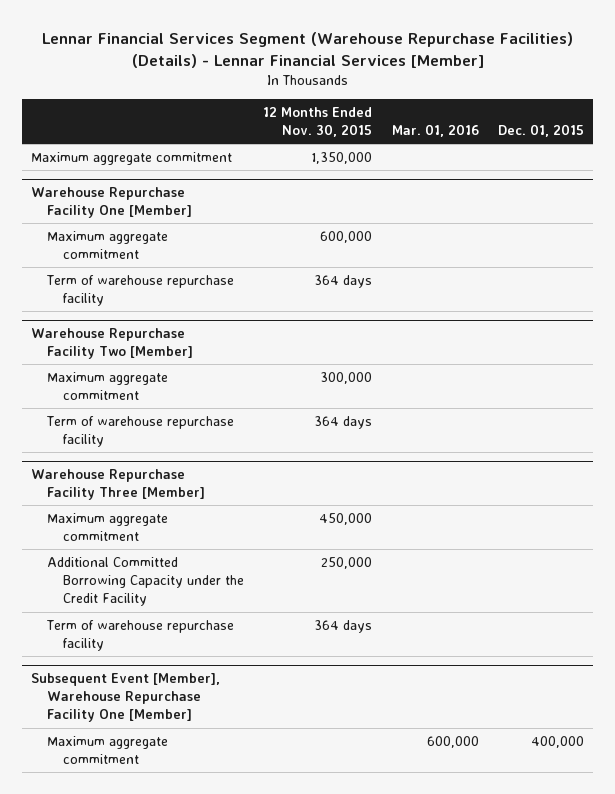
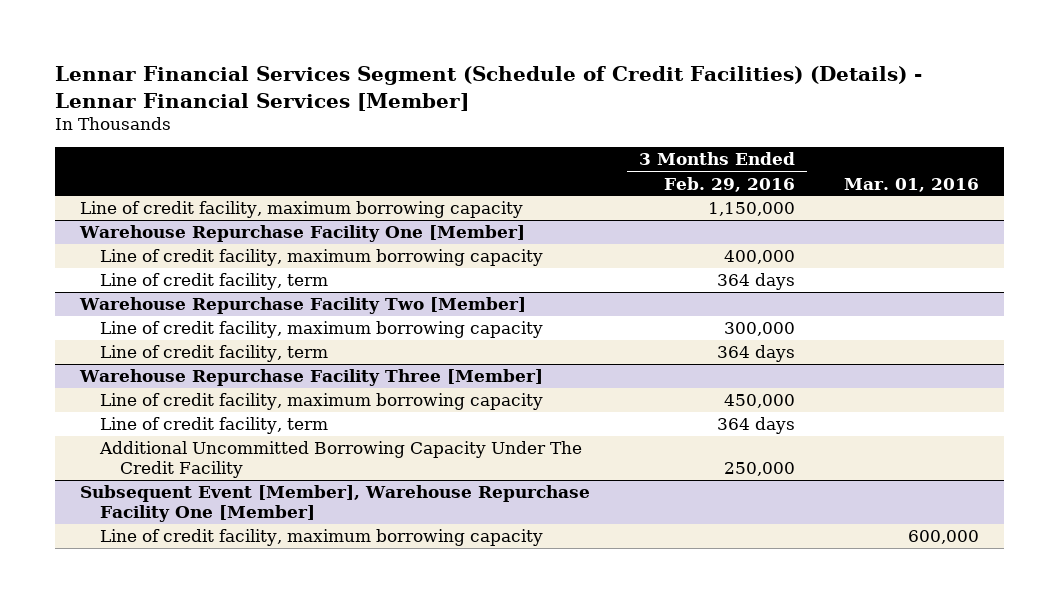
- Lennar Financial Services Segment (Warehouse Repurchase Facilities) (Details) - Lennar Financial Services [Member]
+ Lennar Financial Services Segment (Schedule of Credit Facilities) (Details) - Lennar Financial Services [Member]
- | 12 Months Ended Nov. 30, 2015 | Mar. 01, 2016 | Dec. 01, 2015
+ | 3 Months Ended Feb. 29, 2016 | Mar. 01, 2016
- Maximum aggregate commitment | 1,350,000 | |
+ Line of credit facility, maximum borrowing capacity | 1,150,000 |
@ Warehouse Repurchase Facility One [Member]
- Maximum aggregate commitment | 600,000 | |
- Term of warehouse repurchase facility | 364 days | |
+ Line of credit facility, maximum borrowing capacity | 400,000 |
+ Line of credit facility, term | 364 days |
@ Warehouse Repurchase Facility Two [Member]
- Maximum aggregate commitment | 300,000 | |
- Term of warehouse repurchase facility | 364 days | |
+ Line of credit facility, maximum borrowing capacity | 300,000 |
+ Line of credit facility, term | 364 days |
@ Warehouse Repurchase Facility Three [Member]
- Maximum aggregate commitment | 450,000 | |
- Additional Committed Borrowing Capacity under the Credit Facility | 250,000 | |
- Term of warehouse repurchase facility | 364 days | |
+ Line of credit facility, maximum borrowing capacity | 450,000 |
+ Line of credit facility, term | 364 days |
+ Additional Uncommitted Borrowing Capacity Under The Credit Facility | 250,000 |
@ Subsequent Event [Member], Warehouse Repurchase Facility One [Member]
- Maximum aggregate commitment | | 600,000 | 400,000
+ Line of credit facility, maximum borrowing capacity | | 600,000

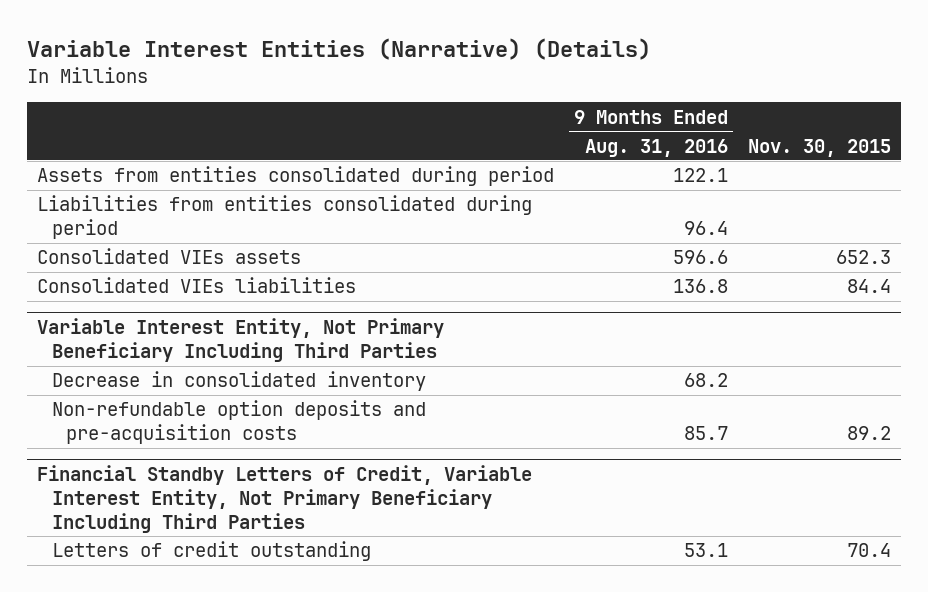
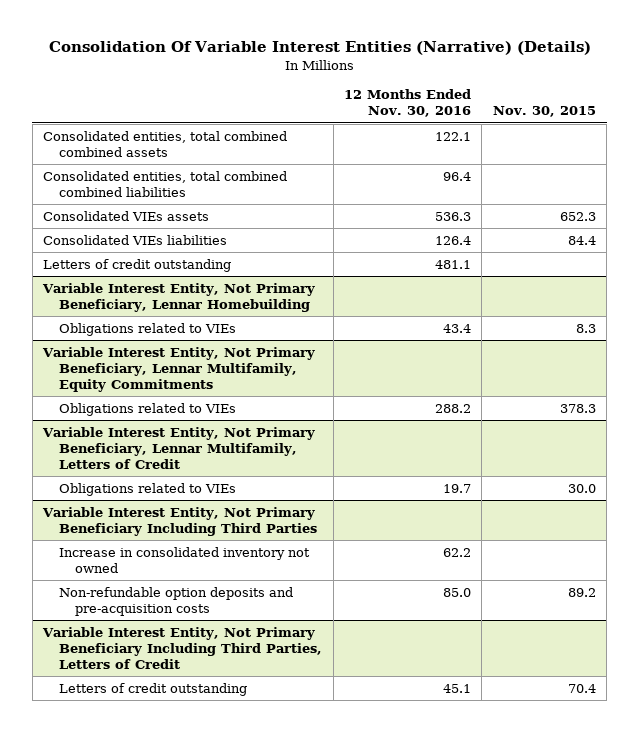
- Variable Interest Entities (Narrative) (Details)
+ Consolidation Of Variable Interest Entities (Narrative) (Details)
- | 9 Months Ended Aug. 31, 2016 | Nov. 30, 2015
+ | 12 Months Ended Nov. 30, 2016 | Nov. 30, 2015
- Assets from entities consolidated during period | 122.1 |
- Liabilities from entities consolidated during period | 96.4 |
+ Consolidated entities, total combined combined assets | 122.1 |
+ Consolidated entities, total combined combined liabilities | 96.4 |
+ Letters of credit outstanding | 481.1 |
+ Variable Interest Entity, Not Primary Beneficiary, Lennar Homebuilding
+ Obligations related to VIEs | 43.4 | 8.3
+ Variable Interest Entity, Not Primary Beneficiary, Lennar Multifamily, Equity Commitments
+ Obligations related to VIEs | 288.2 | 378.3
+ Variable Interest Entity, Not Primary Beneficiary, Lennar Multifamily, Letters of Credit
+ Obligations related to VIEs | 19.7 | 30.0
@ Variable Interest Entity, Not Primary Beneficiary Including Third Parties
- Decrease in consolidated inventory | 68.2 |
+ Increase in consolidated inventory not owned | 62.2 |
- Financial Standby Letters of Credit, Variable Interest Entity, Not Primary Beneficiary Including Third Parties
+ Variable Interest Entity, Not Primary Beneficiary Including Third Parties, Letters of Credit

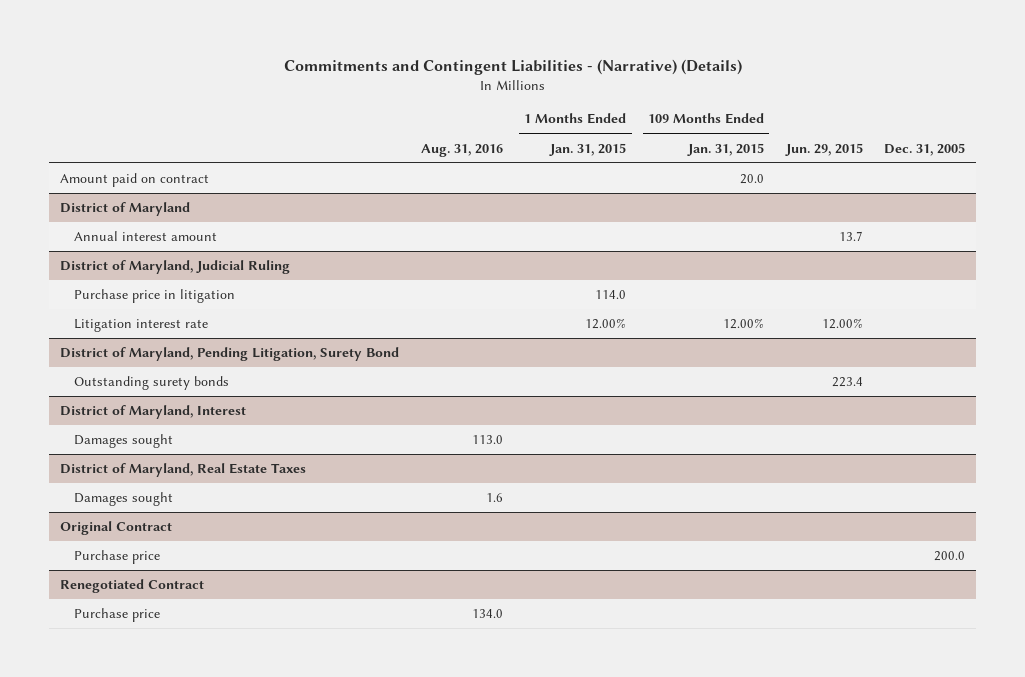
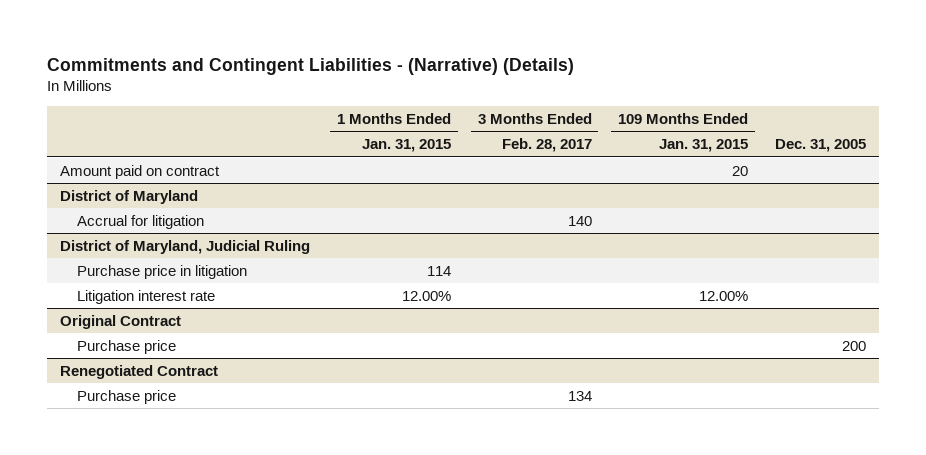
- | Aug. 31, 2016 | 1 Months Ended Jan. 31, 2015 | 109 Months Ended Jan. 31, 2015 | Jun. 29, 2015 | Dec. 31, 2005
+ | 1 Months Ended Jan. 31, 2015 | 3 Months Ended Feb. 28, 2017 | 109 Months Ended Jan. 31, 2015 | Dec. 31, 2005
- Amount paid on contract | | | 20.0 | |
+ Amount paid on contract | | | 20 |
@ District of Maryland
- Annual interest amount | | | | 13.7 |
+ Accrual for litigation | | 140 | |
@ District of Maryland, Judicial Ruling
- Purchase price in litigation | | 114.0 | | |
+ Purchase price in litigation | 114 | | |
- District of Maryland, Pending Litigation, Surety Bond
- Outstanding surety bonds | | | | 223.4 |
- District of Maryland, Interest
- Damages sought | 113.0 | | | |
- District of Maryland, Real Estate Taxes
- Damages sought | 1.6 | | | |
@ Original Contract
- Purchase price | | | | | 200.0
+ Purchase price | | | | 200

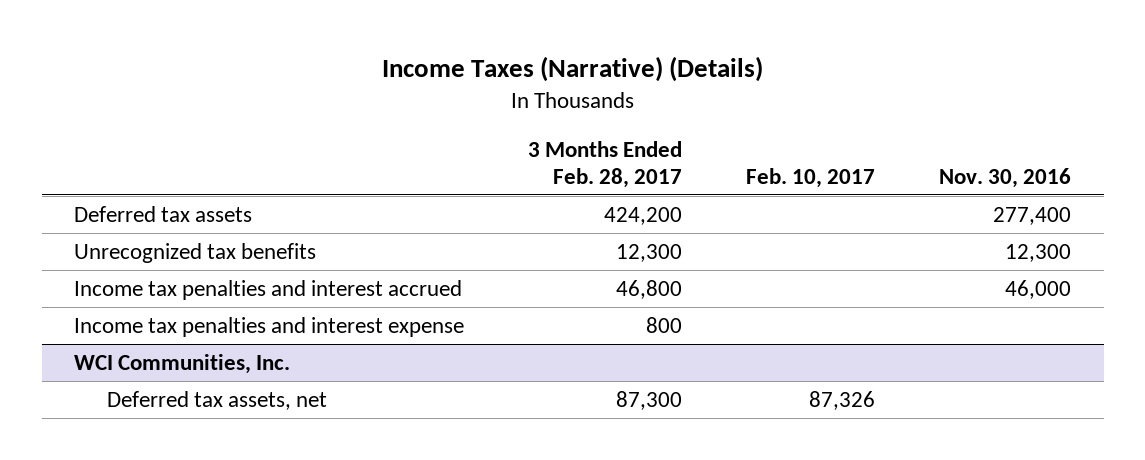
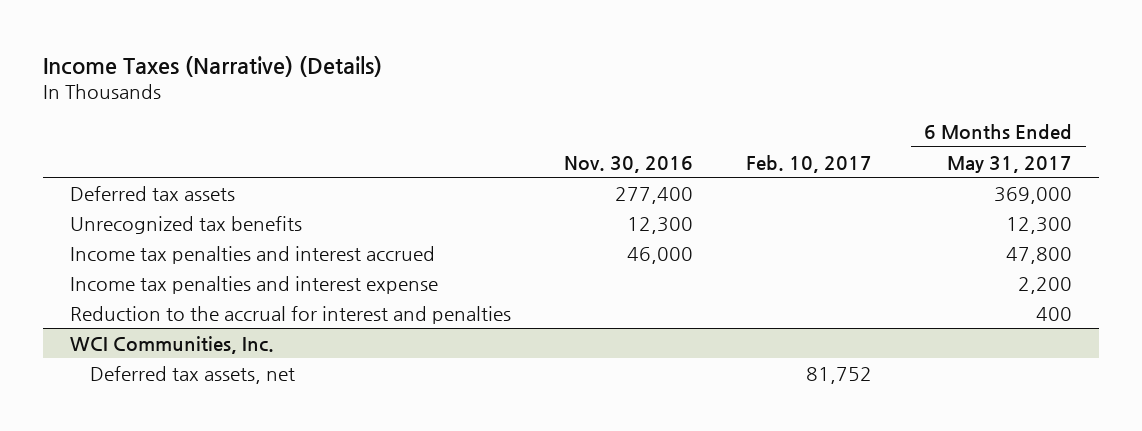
- | 3 Months Ended Feb. 28, 2017 | Feb. 10, 2017 | Nov. 30, 2016
+ | Nov. 30, 2016 | Feb. 10, 2017 | 6 Months Ended May 31, 2017
+ Reduction to the accrual for interest and penalties | | | 400
@ WCI Communities, Inc.
- Deferred tax assets, net | 87,300 | 87,326 |
+ Deferred tax assets, net | | 81,752 |

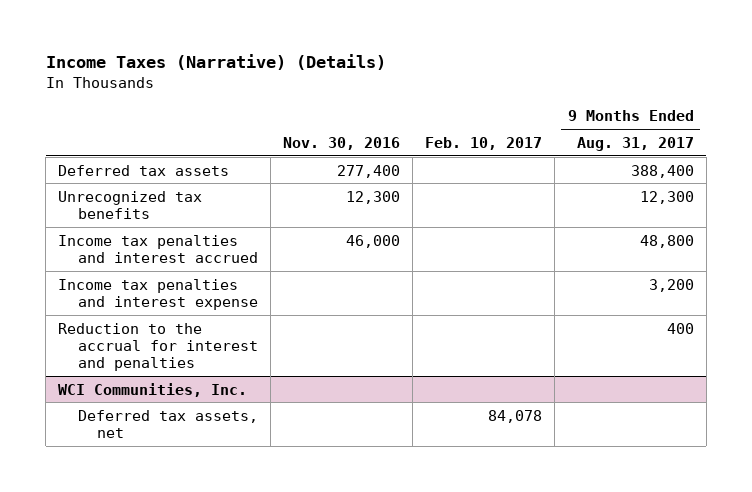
- | Nov. 30, 2016 | Feb. 10, 2017 | 6 Months Ended May 31, 2017
+ | Nov. 30, 2016 | Feb. 10, 2017 | 9 Months Ended Aug. 31, 2017
@ WCI Communities, Inc.
- Deferred tax assets, net | | 81,752 |
+ Deferred tax assets, net | | 84,078 |

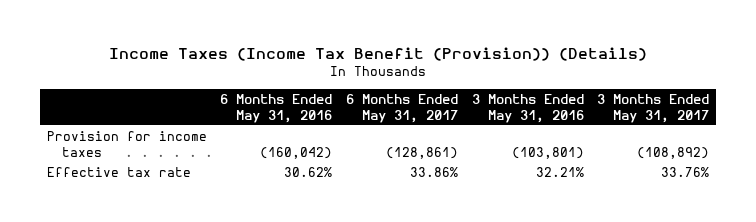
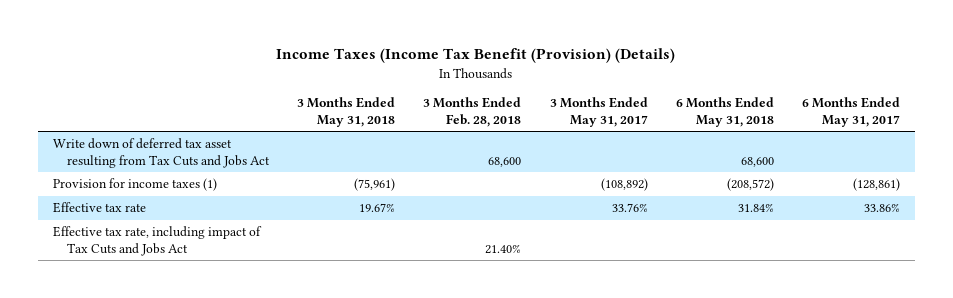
- Income Taxes (Income Tax Benefit (Provision)) (Details)
+ Income Taxes (Income Tax Benefit (Provision) (Details)
- | 6 Months Ended May 31, 2016 | 6 Months Ended May 31, 2017 | 3 Months Ended May 31, 2016 | 3 Months Ended May 31, 2017
+ | 3 Months Ended May 31, 2018 | 3 Months Ended Feb. 28, 2018 | 3 Months Ended May 31, 2017 | 6 Months Ended May 31, 2018 | 6 Months Ended May 31, 2017
- Provision for income taxes | (160,042) | (128,861) | (103,801) | (108,892)
+ Write down of deferred tax asset resulting from Tax Cuts and Jobs Act | | 68,600 | | 68,600 |
+ Provision for income taxes (1) | (75,961) | | (108,892) | (208,572) | (128,861)
+ Effective tax rate, including impact of Tax Cuts and Jobs Act | | 21.40% | | |

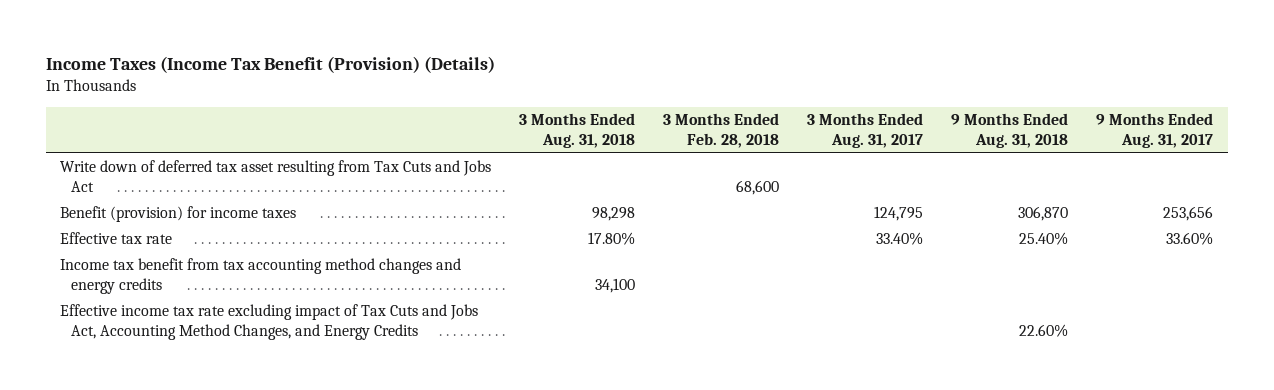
- | 3 Months Ended May 31, 2018 | 3 Months Ended Feb. 28, 2018 | 3 Months Ended May 31, 2017 | 6 Months Ended May 31, 2018 | 6 Months Ended May 31, 2017
+ | 3 Months Ended Aug. 31, 2018 | 3 Months Ended Feb. 28, 2018 | 3 Months Ended Aug. 31, 2017 | 9 Months Ended Aug. 31, 2018 | 9 Months Ended Aug. 31, 2017
- Provision for income taxes (1) | (75,961) | | (108,892) | (208,572) | (128,861)
+ Benefit (provision) for income taxes | 98,298 | | 124,795 | 306,870 | 253,656
- Effective tax rate, including impact of Tax Cuts and Jobs Act | | 21.40% | | |
+ Income tax benefit from tax accounting method changes and energy credits | 34,100 | | | |
+ Effective income tax rate excluding impact of Tax Cuts and Jobs Act, Accounting Method Changes, and Energy Credits | | | | 22.60% |

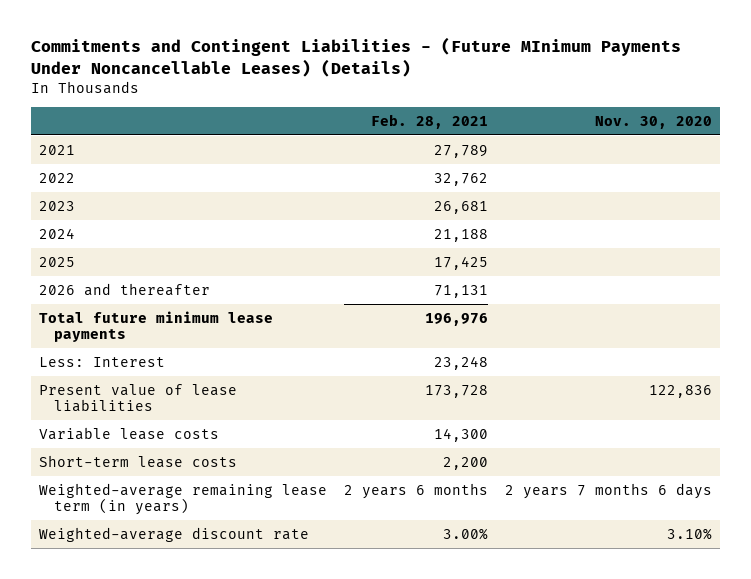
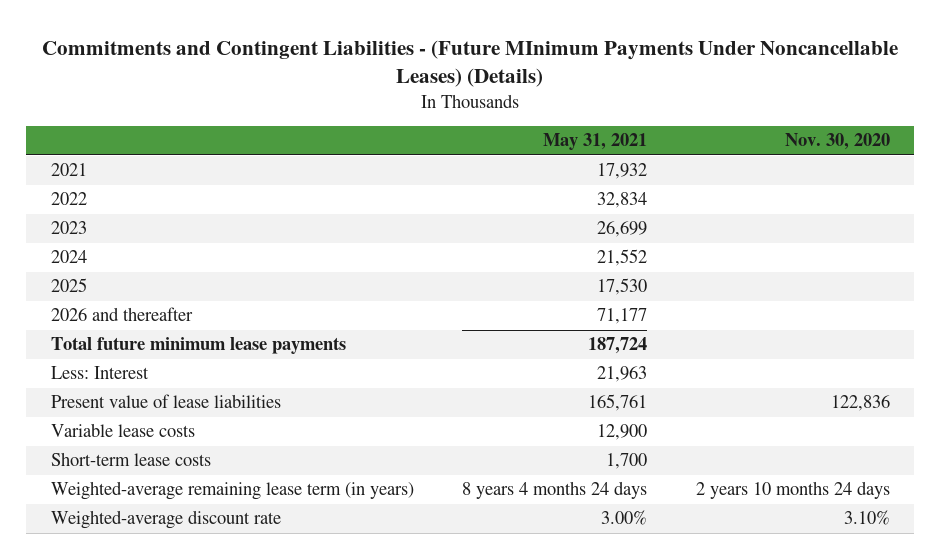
- | Feb. 28, 2021 | Nov. 30, 2020
+ | May 31, 2021 | Nov. 30, 2020
- Weighted-average remaining lease term (in years) | 2 years 6 months | 2 years 7 months 6 days
+ Weighted-average remaining lease term (in years) | 8 years 4 months 24 days | 2 years 10 months 24 days

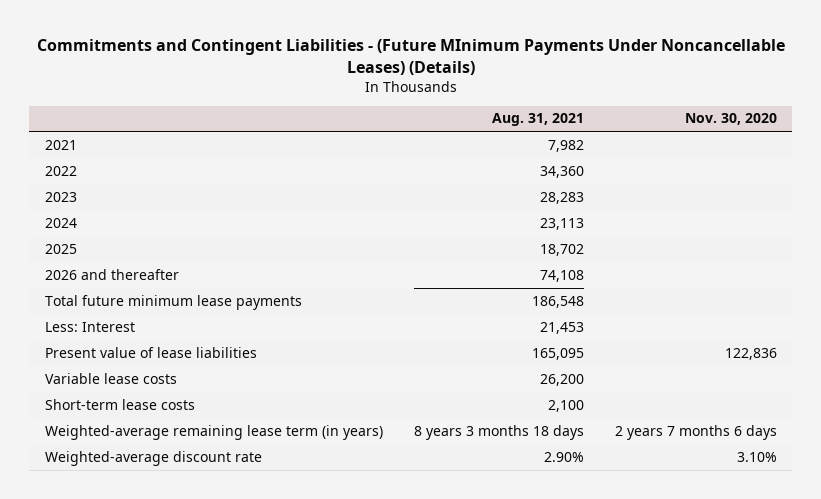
- | May 31, 2021 | Nov. 30, 2020
+ | Aug. 31, 2021 | Nov. 30, 2020
- Weighted-average remaining lease term (in years) | 8 years 4 months 24 days | 2 years 10 months 24 days
+ Weighted-average remaining lease term (in years) | 8 years 3 months 18 days | 2 years 7 months 6 days

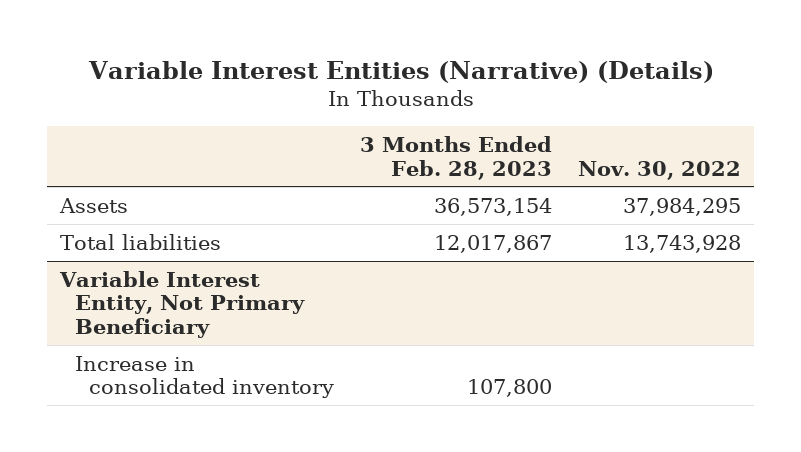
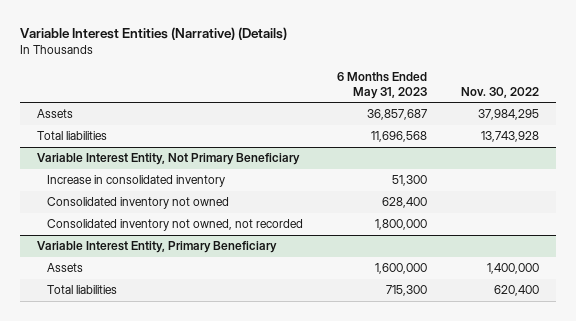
- | 3 Months Ended Feb. 28, 2023 | Nov. 30, 2022
+ | 6 Months Ended May 31, 2023 | Nov. 30, 2022
@ Variable Interest Entity, Not Primary Beneficiary
+ Consolidated inventory not owned | 628,400 |
+ Consolidated inventory not owned, not recorded | 1,800,000 |
+ Variable Interest Entity, Primary Beneficiary
+ Assets | 1,600,000 | 1,400,000
+ Total liabilities | 715,300 | 620,400

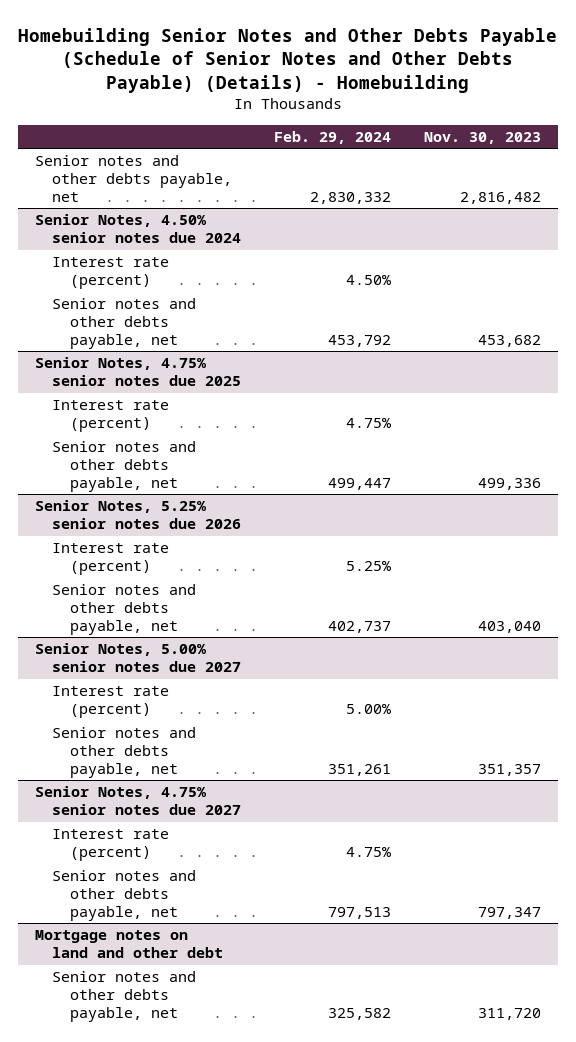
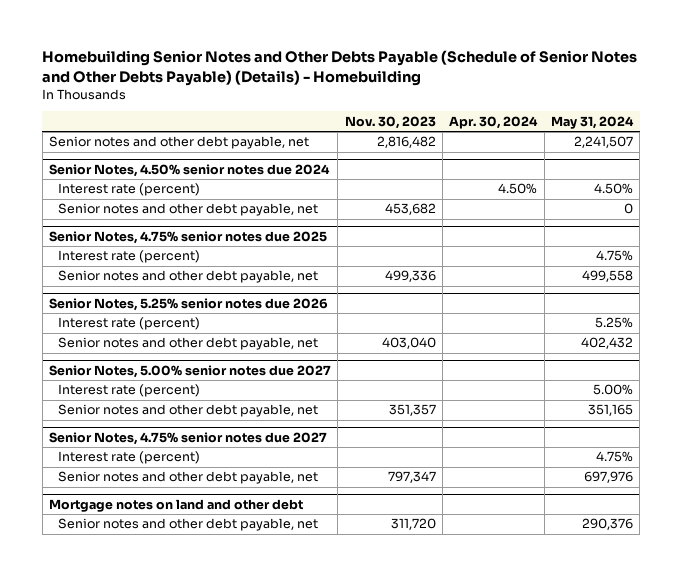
- | Feb. 29, 2024 | Nov. 30, 2023
+ | Nov. 30, 2023 | Apr. 30, 2024 | May 31, 2024
- Senior notes and other debts payable, net | 2,830,332 | 2,816,482
+ Senior notes and other debt payable, net | 2,816,482 | | 2,241,507
@ Senior Notes, 4.50% senior notes due 2024
- Senior notes and other debts payable, net | 453,792 | 453,682
+ Senior notes and other debt payable, net | 453,682 | | 0
@ Senior Notes, 4.75% senior notes due 2025
- Senior notes and other debts payable, net | 499,447 | 499,336
+ Senior notes and other debt payable, net | 499,336 | | 499,558
@ Senior Notes, 5.25% senior notes due 2026
- Senior notes and other debts payable, net | 402,737 | 403,040
+ Senior notes and other debt payable, net | 403,040 | | 402,432
@ Senior Notes, 5.00% senior notes due 2027
- Senior notes and other debts payable, net | 351,261 | 351,357
+ Senior notes and other debt payable, net | 351,357 | | 351,165
@ Senior Notes, 4.75% senior notes due 2027
- Senior notes and other debts payable, net | 797,513 | 797,347
+ Senior notes and other debt payable, net | 797,347 | | 697,976
@ Mortgage notes on land and other debt
- Senior notes and other debts payable, net | 325,582 | 311,720
+ Senior notes and other debt payable, net | 311,720 | | 290,376

